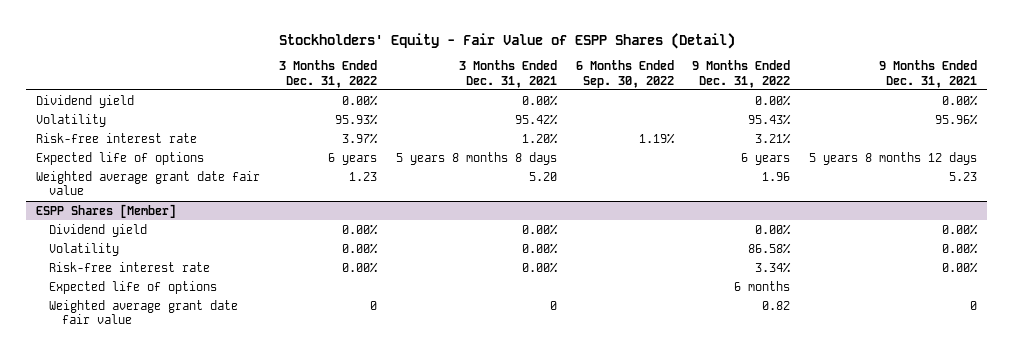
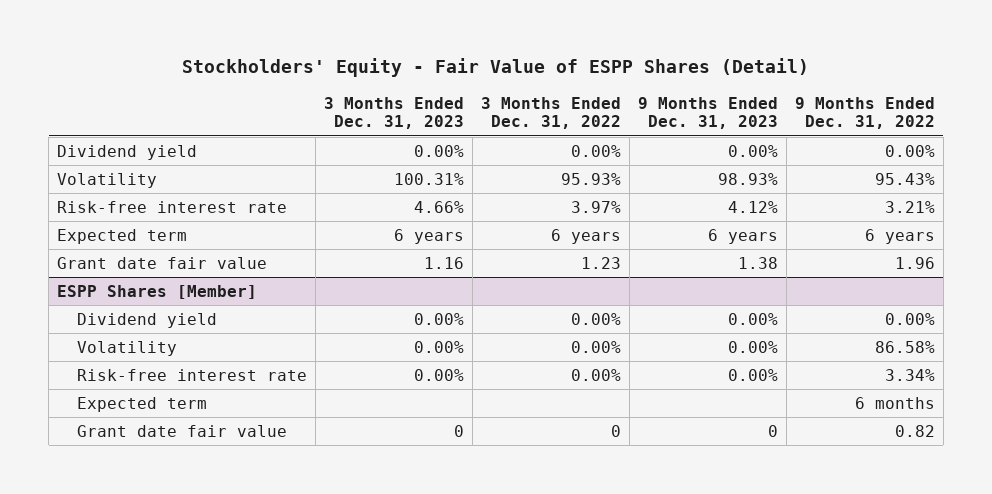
- | 3 Months Ended Dec. 31, 2022 | 3 Months Ended Dec. 31, 2021 | 6 Months Ended Sep. 30, 2022 | 9 Months Ended Dec. 31, 2022 | 9 Months Ended Dec. 31, 2021
+ | 3 Months Ended Dec. 31, 2023 | 3 Months Ended Dec. 31, 2022 | 9 Months Ended Dec. 31, 2023 | 9 Months Ended Dec. 31, 2022
- Expected life of options | 6 years | 5 years 8 months 8 days | | 6 years | 5 years 8 months 12 days
- Weighted average grant date fair value | 1.23 | 5.20 | | 1.96 | 5.23
+ Expected term | 6 years | 6 years | 6 years | 6 years
+ Grant date fair value | 1.16 | 1.23 | 1.38 | 1.96
@ ESPP Shares [Member]
- Expected life of options | | | | 6 months |
- Weighted average grant date fair value | 0 | 0 | | 0.82 | 0
+ Expected term | | | | 6 months
+ Grant date fair value | 0 | 0 | 0 | 0.82

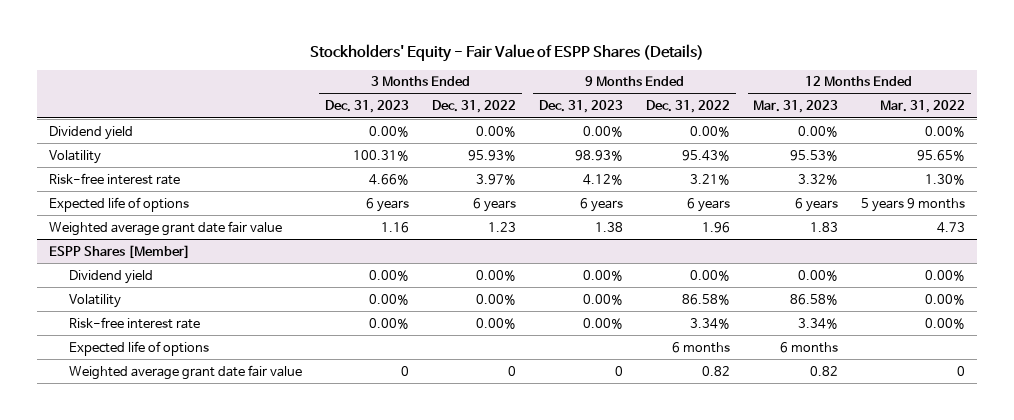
- Stockholders' Equity - Fair Value of ESPP Shares (Detail)
+ Stockholders' Equity - Fair Value of ESPP Shares (Details)
- | 3 Months Ended Dec. 31, 2023 | 3 Months Ended Dec. 31, 2022 | 9 Months Ended Dec. 31, 2023 | 9 Months Ended Dec. 31, 2022
+ | 3 Months Ended Dec. 31, 2023 | 3 Months Ended Dec. 31, 2022 | 9 Months Ended Dec. 31, 2023 | 9 Months Ended Dec. 31, 2022 | 12 Months Ended Mar. 31, 2023 | 12 Months Ended Mar. 31, 2022
- Expected term | 6 years | 6 years | 6 years | 6 years
- Grant date fair value | 1.16 | 1.23 | 1.38 | 1.96
+ Expected life of options | 6 years | 6 years | 6 years | 6 years | 6 years | 5 years 9 months
+ Weighted average grant date fair value | 1.16 | 1.23 | 1.38 | 1.96 | 1.83 | 4.73
@ ESPP Shares [Member]
- Expected term | | | | 6 months
- Grant date fair value | 0 | 0 | 0 | 0.82
+ Expected life of options | | | | 6 months | 6 months |
+ Weighted average grant date fair value | 0 | 0 | 0 | 0.82 | 0.82 | 0

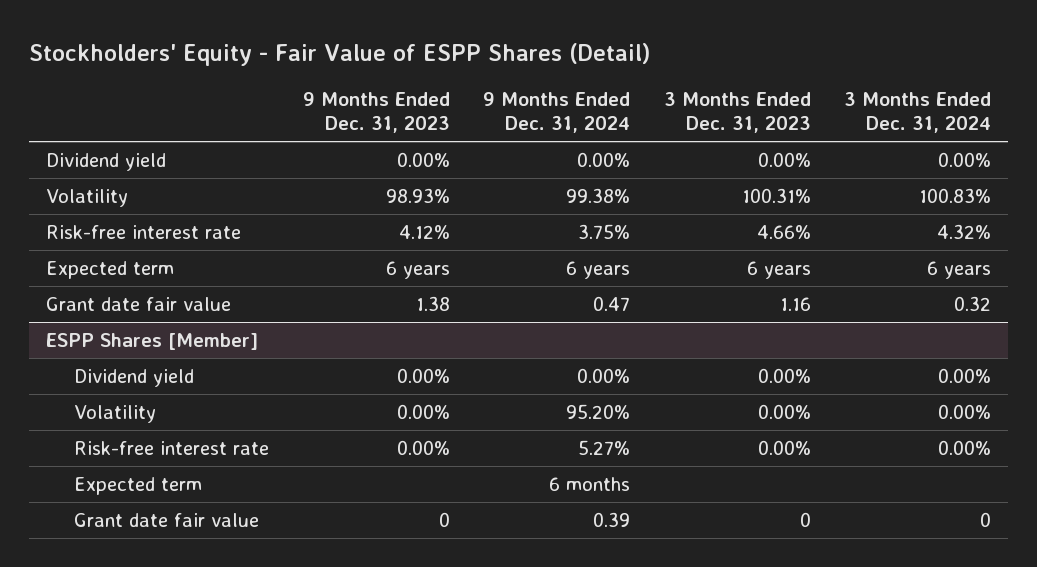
- Stockholders' Equity - Fair Value of ESPP Shares (Details)
+ Stockholders' Equity - Fair Value of ESPP Shares (Detail)
- | 3 Months Ended Dec. 31, 2023 | 3 Months Ended Dec. 31, 2022 | 9 Months Ended Dec. 31, 2023 | 9 Months Ended Dec. 31, 2022 | 12 Months Ended Mar. 31, 2023 | 12 Months Ended Mar. 31, 2022
+ | 9 Months Ended Dec. 31, 2023 | 9 Months Ended Dec. 31, 2024 | 3 Months Ended Dec. 31, 2023 | 3 Months Ended Dec. 31, 2024
- Expected life of options | 6 years | 6 years | 6 years | 6 years | 6 years | 5 years 9 months
- Weighted average grant date fair value | 1.16 | 1.23 | 1.38 | 1.96 | 1.83 | 4.73
+ Expected term | 6 years | 6 years | 6 years | 6 years
+ Grant date fair value | 1.38 | 0.47 | 1.16 | 0.32
@ ESPP Shares [Member]
- Expected life of options | | | | 6 months | 6 months |
- Weighted average grant date fair value | 0 | 0 | 0 | 0.82 | 0.82 | 0
+ Expected term | | 6 months | |
+ Grant date fair value | 0 | 0.39 | 0 | 0

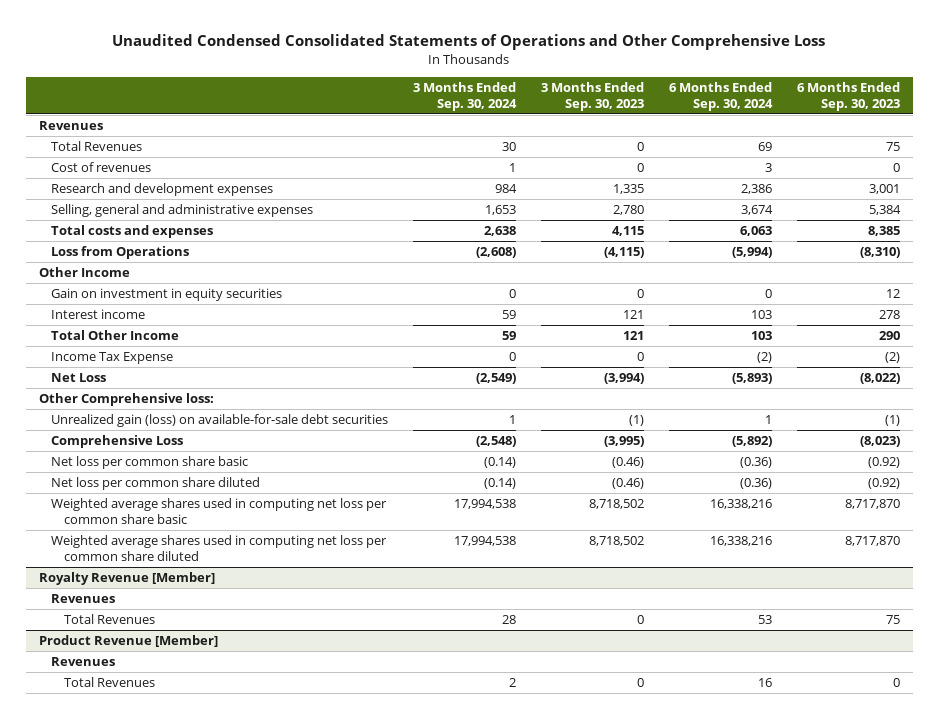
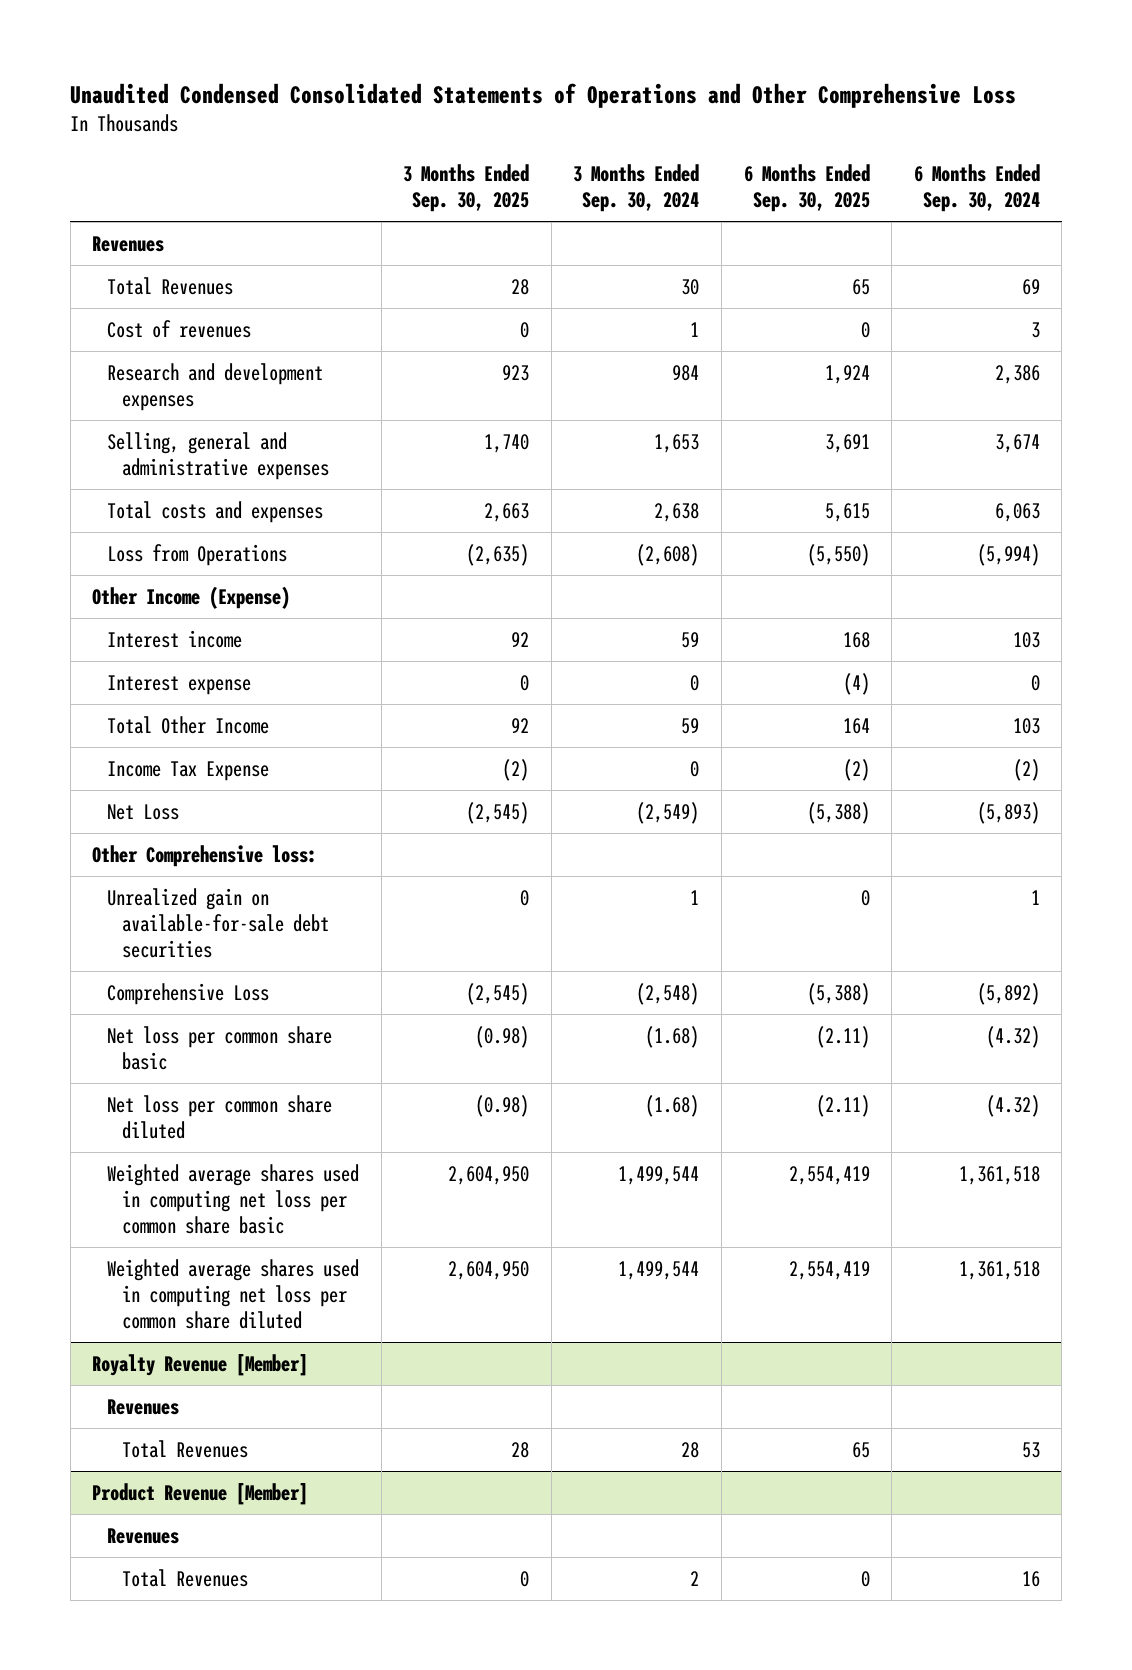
- | 3 Months Ended Sep. 30, 2024 | 3 Months Ended Sep. 30, 2023 | 6 Months Ended Sep. 30, 2024 | 6 Months Ended Sep. 30, 2023
+ | 3 Months Ended Sep. 30, 2025 | 3 Months Ended Sep. 30, 2024 | 6 Months Ended Sep. 30, 2025 | 6 Months Ended Sep. 30, 2024
- Other Income
- Gain on investment in equity securities | 0 | 0 | 0 | 12
+ Other Income (Expense)
+ Interest expense | 0 | 0 | (4) | 0
- Unrealized gain (loss) on available-for-sale debt securities | 1 | (1) | 1 | (1)
+ Unrealized gain on available-for-sale debt securities | 0 | 1 | 0 | 1
- Net loss per common share basic | (0.14) | (0.46) | (0.36) | (0.92)
- Net loss per common share diluted | (0.14) | (0.46) | (0.36) | (0.92)
- Weighted average shares used in computing net loss per common share basic | 17,994,538 | 8,718,502 | 16,338,216 | 8,717,870
- Weighted average shares used in computing net loss per common share diluted | 17,994,538 | 8,718,502 | 16,338,216 | 8,717,870
+ Net loss per common share basic | (0.98) | (1.68) | (2.11) | (4.32)
+ Net loss per common share diluted | (0.98) | (1.68) | (2.11) | (4.32)
+ Weighted average shares used in computing net loss per common share basic | 2,604,950 | 1,499,544 | 2,554,419 | 1,361,518
+ Weighted average shares used in computing net loss per common share diluted | 2,604,950 | 1,499,544 | 2,554,419 | 1,361,518

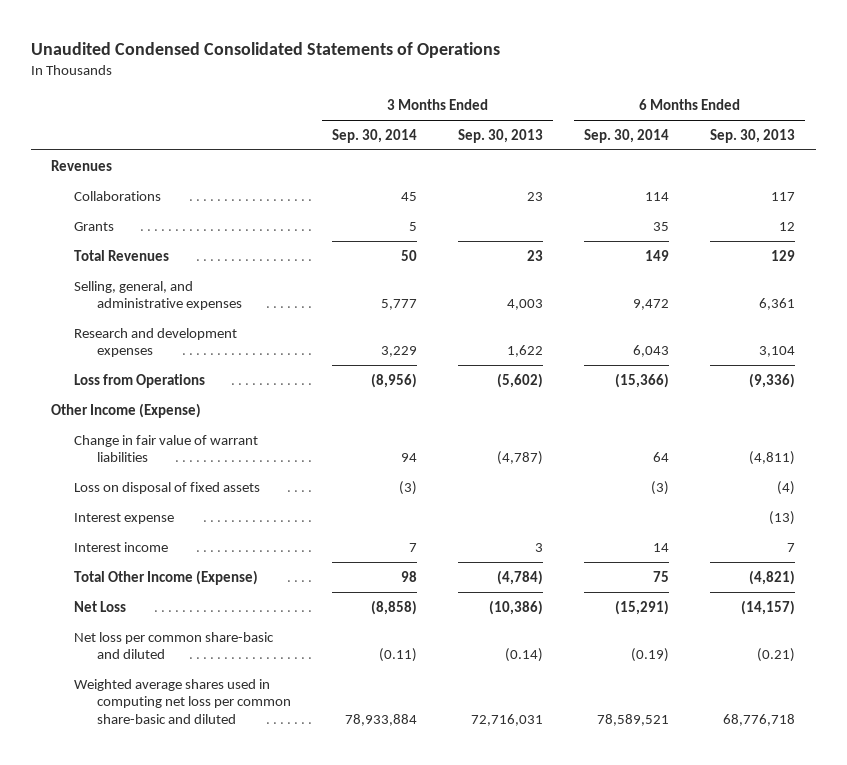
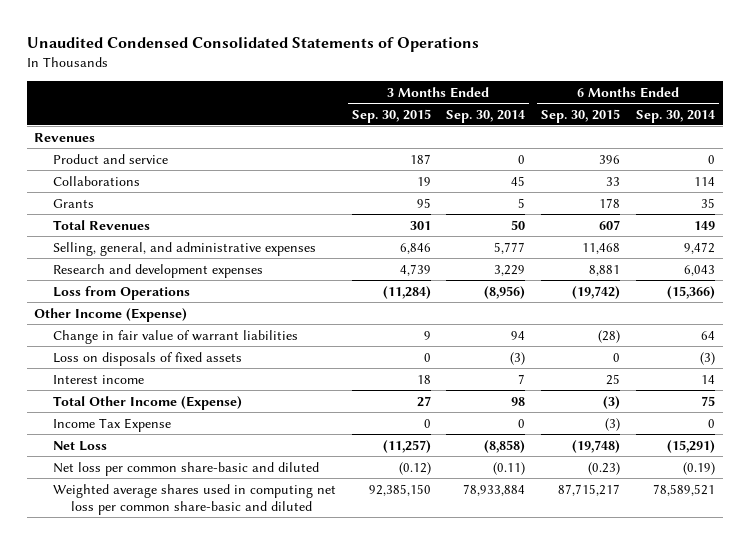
- | 3 Months Ended Sep. 30, 2014 | 3 Months Ended Sep. 30, 2013 | 6 Months Ended Sep. 30, 2014 | 6 Months Ended Sep. 30, 2013
+ | 3 Months Ended Sep. 30, 2015 | 3 Months Ended Sep. 30, 2014 | 6 Months Ended Sep. 30, 2015 | 6 Months Ended Sep. 30, 2014
+ Product and service | 187 | 0 | 396 | 0
- Loss on disposal of fixed assets | (3) | | (3) | (4)
- Interest expense | | | | (13)
+ Loss on disposals of fixed assets | 0 | (3) | 0 | (3)
+ Income Tax Expense | 0 | 0 | (3) | 0

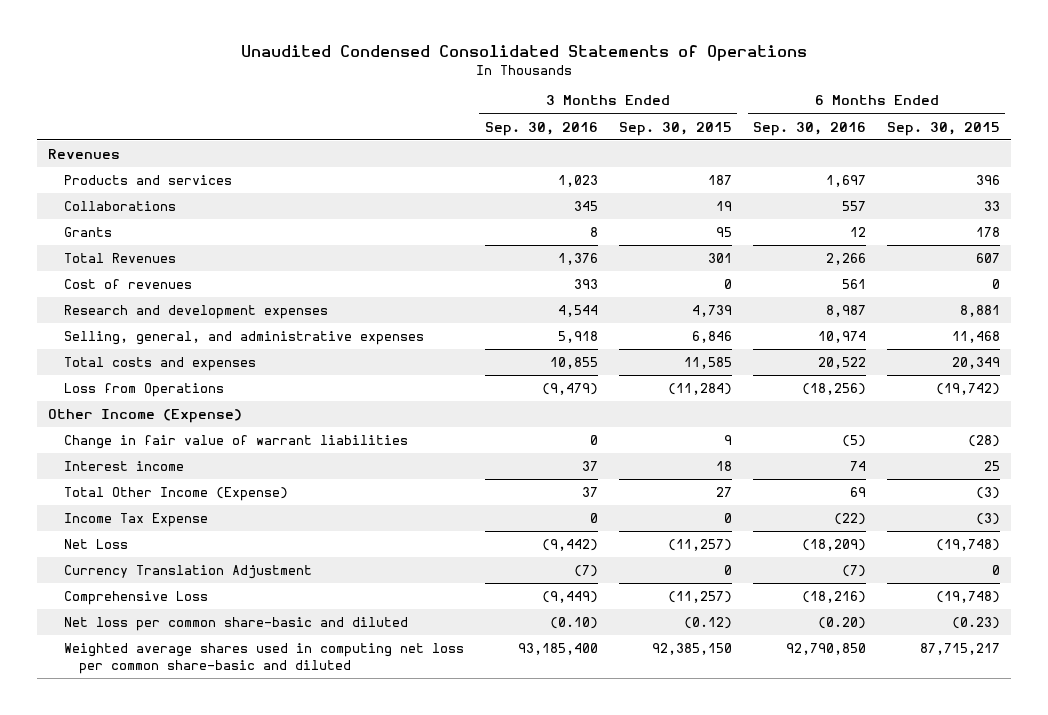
- | 3 Months Ended Sep. 30, 2015 | 3 Months Ended Sep. 30, 2014 | 6 Months Ended Sep. 30, 2015 | 6 Months Ended Sep. 30, 2014
+ | 3 Months Ended Sep. 30, 2016 | 3 Months Ended Sep. 30, 2015 | 6 Months Ended Sep. 30, 2016 | 6 Months Ended Sep. 30, 2015
- Product and service | 187 | 0 | 396 | 0
+ Products and services | 1,023 | 187 | 1,697 | 396
+ Cost of revenues | 393 | 0 | 561 | 0
moved down: Selling, general, and administrative expenses | 5,918 | 6,846 | 10,974 | 11,468
+ Total costs and expenses | 10,855 | 11,585 | 20,522 | 20,349
- Loss on disposals of fixed assets | 0 | (3) | 0 | (3)
+ Currency Translation Adjustment | (7) | 0 | (7) | 0
+ Comprehensive Loss | (9,449) | (11,257) | (18,216) | (19,748)

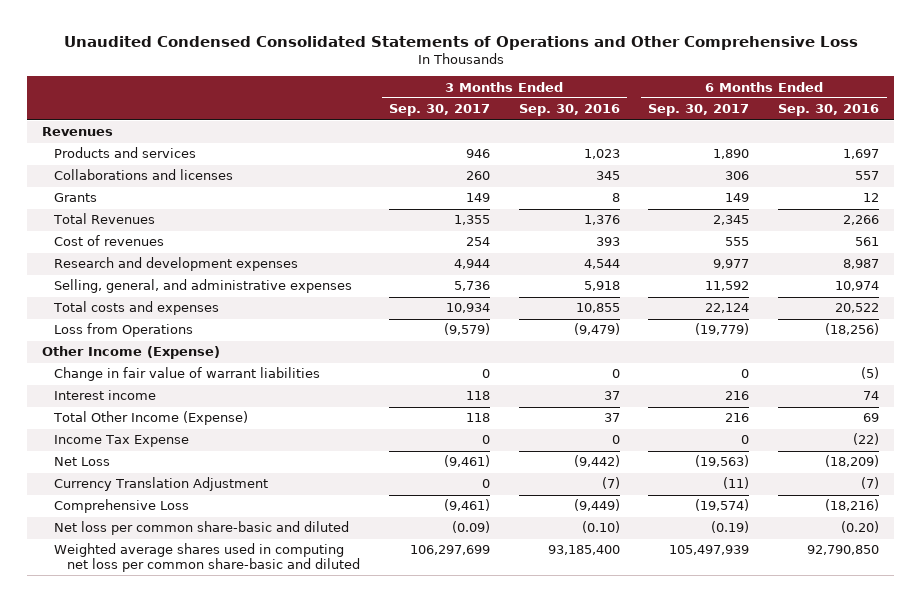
- Unaudited Condensed Consolidated Statements of Operations
+ Unaudited Condensed Consolidated Statements of Operations and Other Comprehensive Loss
- | 3 Months Ended Sep. 30, 2016 | 3 Months Ended Sep. 30, 2015 | 6 Months Ended Sep. 30, 2016 | 6 Months Ended Sep. 30, 2015
+ | 3 Months Ended Sep. 30, 2017 | 3 Months Ended Sep. 30, 2016 | 6 Months Ended Sep. 30, 2017 | 6 Months Ended Sep. 30, 2016
- Collaborations | 345 | 19 | 557 | 33
+ Collaborations and licenses | 260 | 345 | 306 | 557

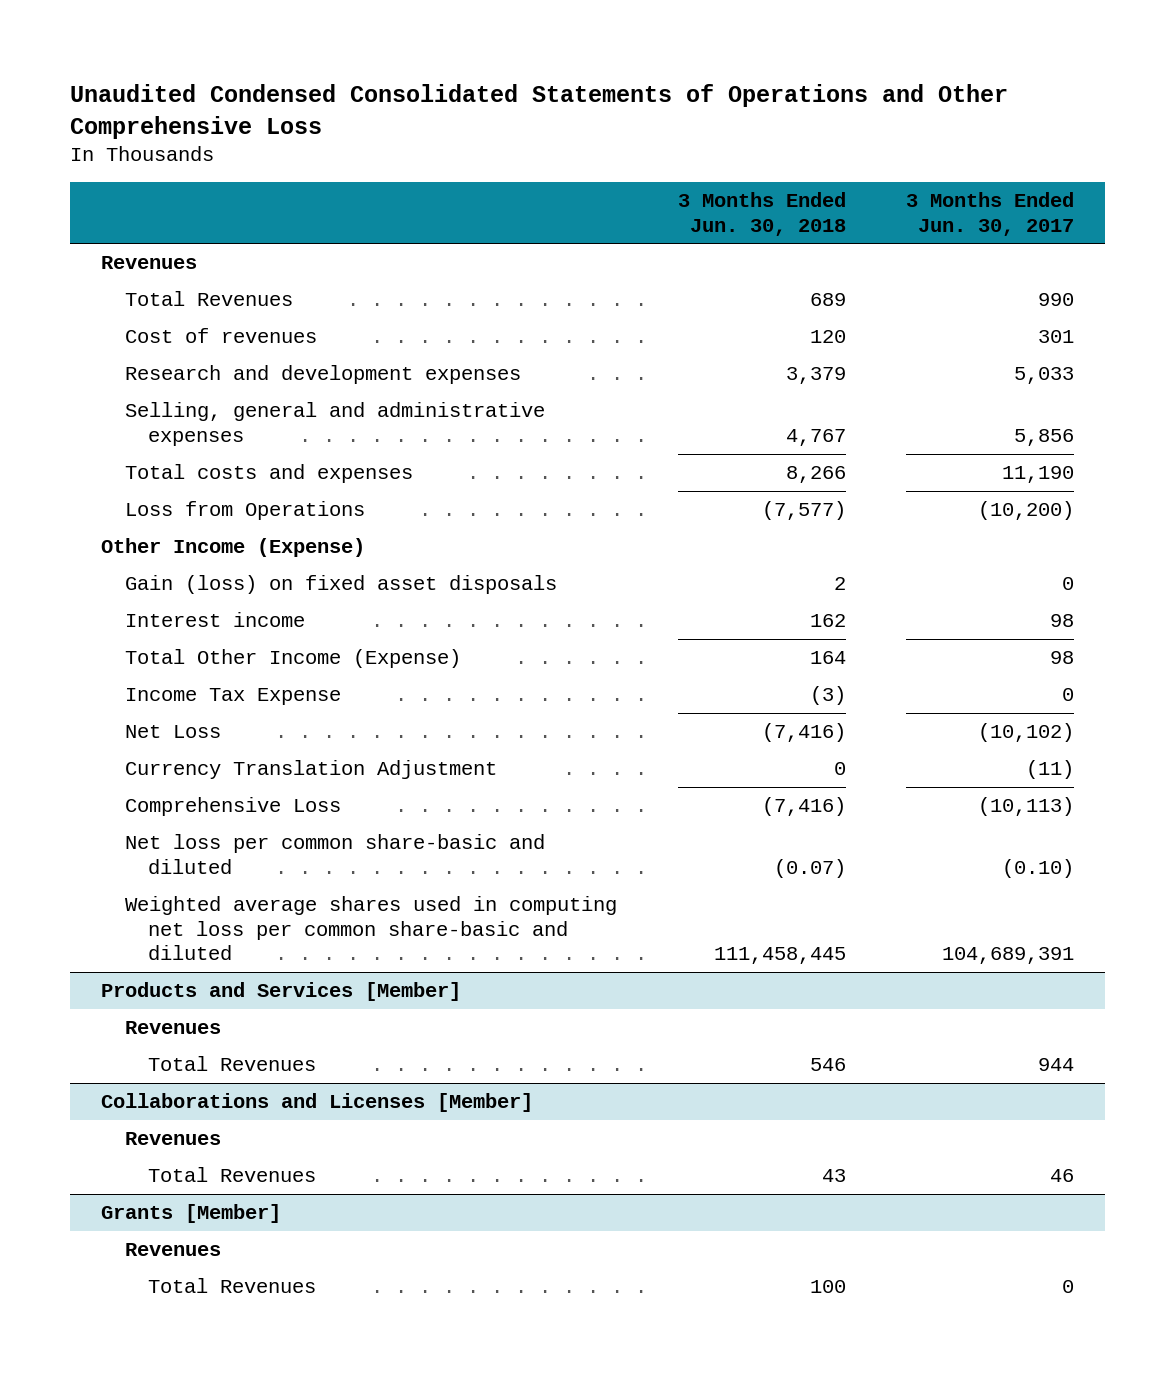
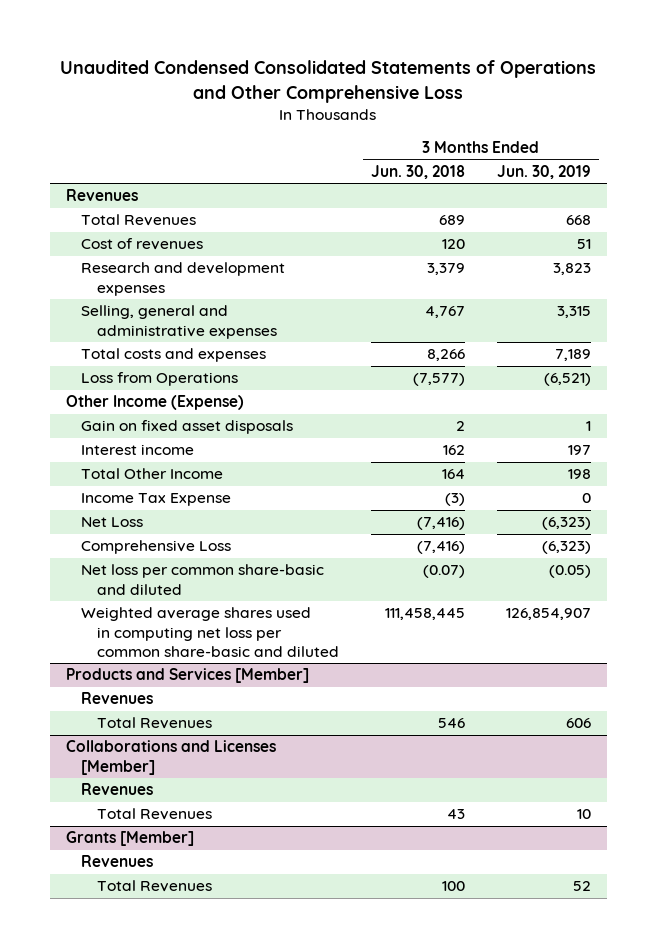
- | 3 Months Ended Jun. 30, 2018 | 3 Months Ended Jun. 30, 2017
+ | 3 Months Ended Jun. 30, 2018 | 3 Months Ended Jun. 30, 2019
- Gain (loss) on fixed asset disposals | 2 | 0
+ Gain on fixed asset disposals | 2 | 1
- Total Other Income (Expense) | 164 | 98
+ Total Other Income | 164 | 198
- Currency Translation Adjustment | 0 | (11)

